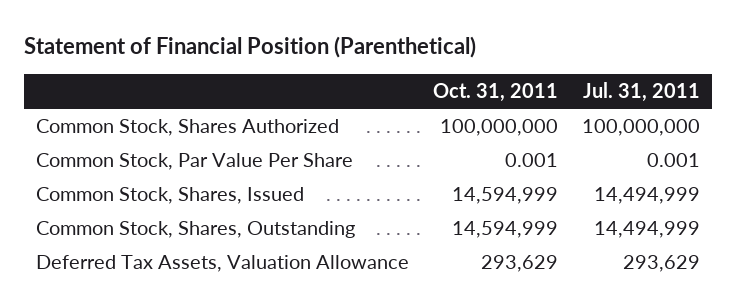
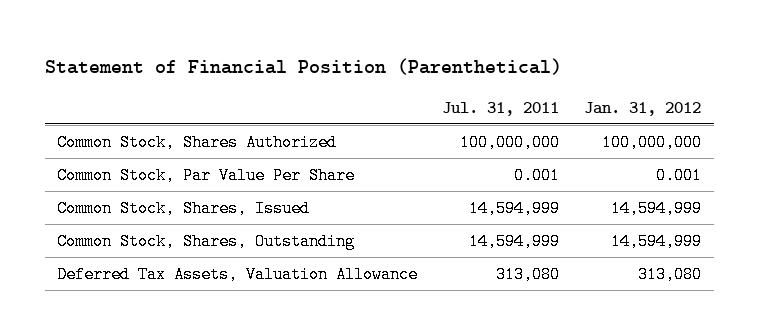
- | Oct. 31, 2011 | Jul. 31, 2011
+ | Jul. 31, 2011 | Jan. 31, 2012
- Common Stock, Shares, Issued | 14,594,999 | 14,494,999
- Common Stock, Shares, Outstanding | 14,594,999 | 14,494,999
- Deferred Tax Assets, Valuation Allowance | 293,629 | 293,629
+ Common Stock, Shares, Issued | 14,594,999 | 14,594,999
+ Common Stock, Shares, Outstanding | 14,594,999 | 14,594,999
+ Deferred Tax Assets, Valuation Allowance | 313,080 | 313,080

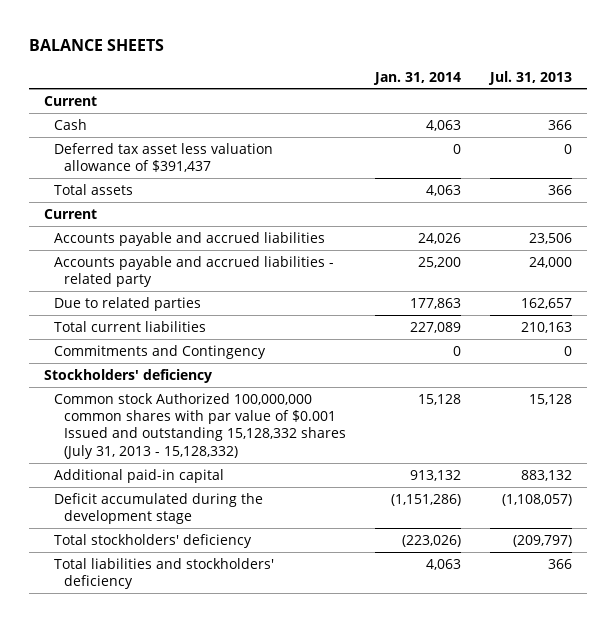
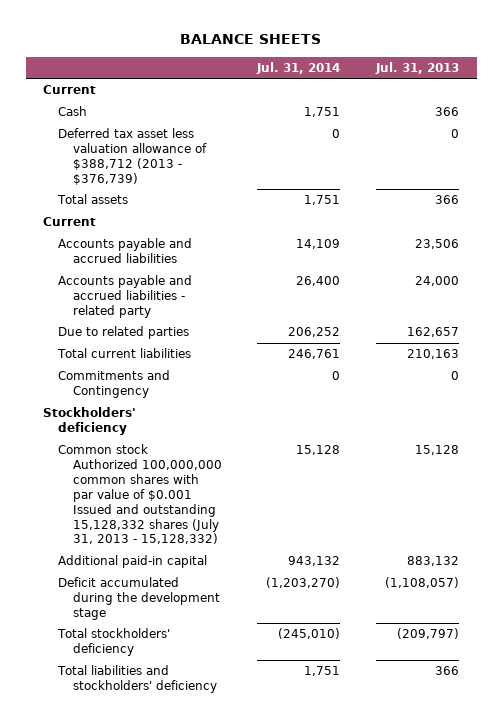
- | Jan. 31, 2014 | Jul. 31, 2013
+ | Jul. 31, 2014 | Jul. 31, 2013
- Deferred tax asset less valuation allowance of $391,437 | 0 | 0
+ Deferred tax asset less valuation allowance of $388,712 (2013 - $376,739) | 0 | 0

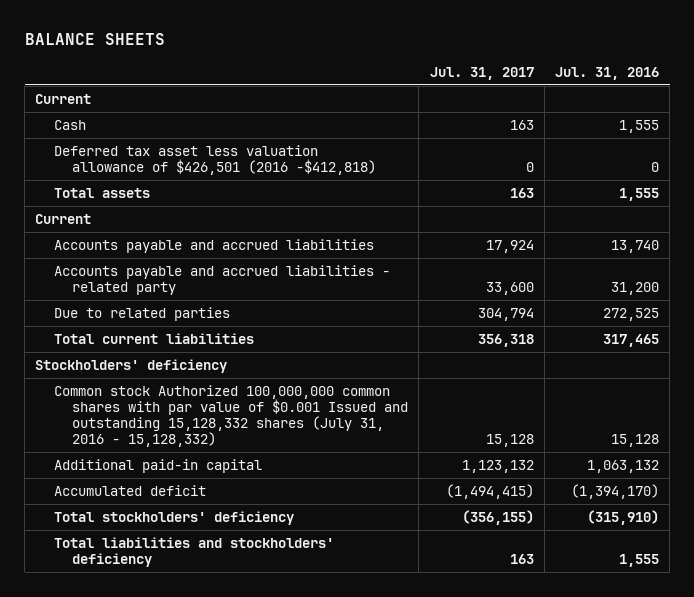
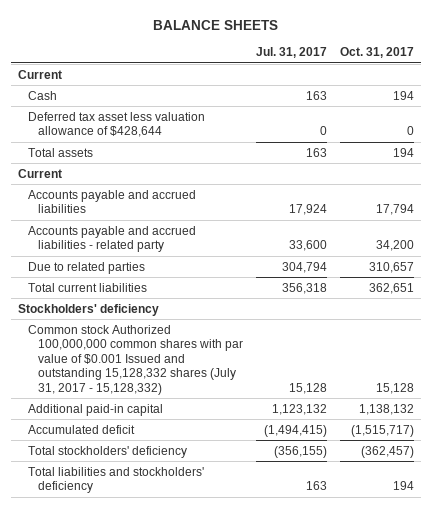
- | Jul. 31, 2017 | Jul. 31, 2016
+ | Jul. 31, 2017 | Oct. 31, 2017
- Deferred tax asset less valuation allowance of $426,501 (2016 -$412,818) | 0 | 0
+ Deferred tax asset less valuation allowance of $428,644 | 0 | 0
- Common stock Authorized 100,000,000 common shares with par value of $0.001 Issued and outstanding 15,128,332 shares (July 31, 2016 - 15,128,332) | 15,128 | 15,128
+ Common stock Authorized 100,000,000 common shares with par value of $0.001 Issued and outstanding 15,128,332 shares (July 31, 2017 - 15,128,332) | 15,128 | 15,128

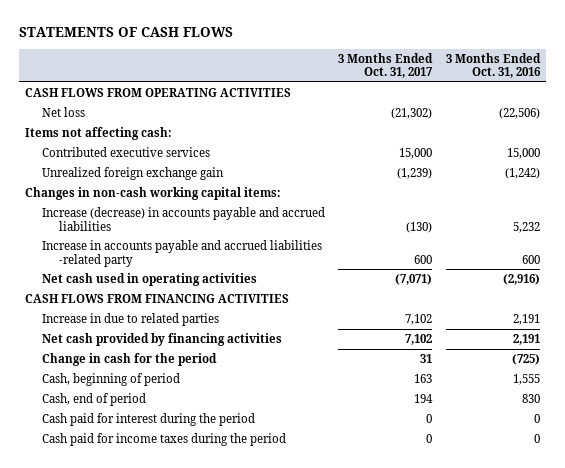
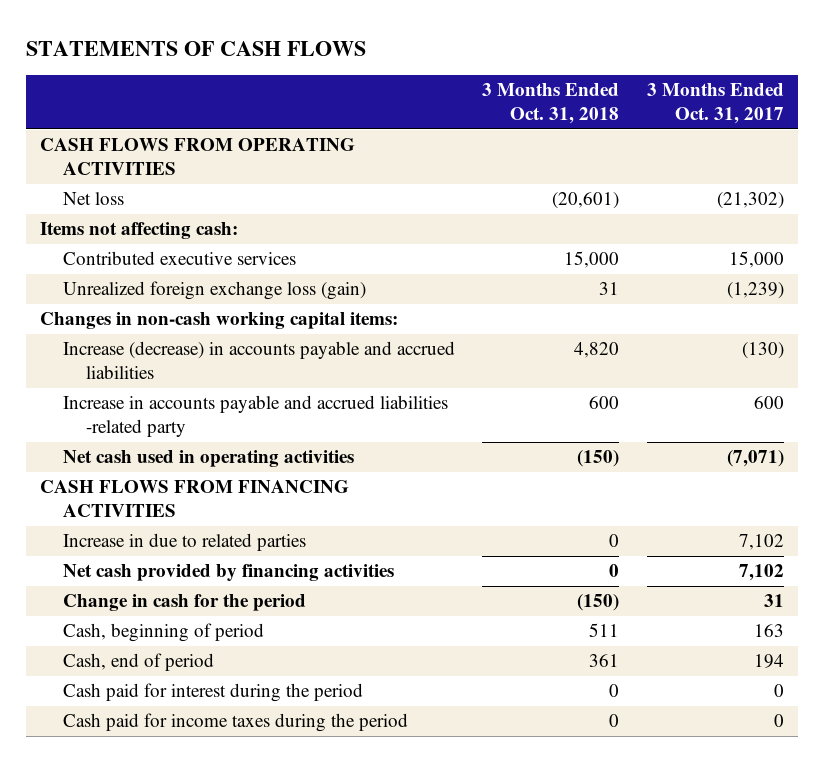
- | 3 Months Ended Oct. 31, 2017 | 3 Months Ended Oct. 31, 2016
+ | 3 Months Ended Oct. 31, 2018 | 3 Months Ended Oct. 31, 2017
- Unrealized foreign exchange gain | (1,239) | (1,242)
+ Unrealized foreign exchange loss (gain) | 31 | (1,239)

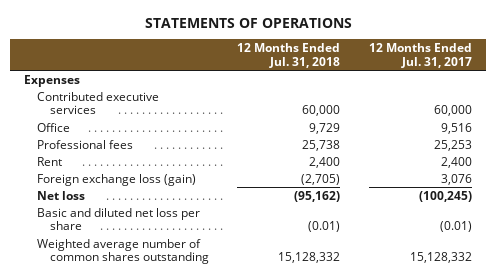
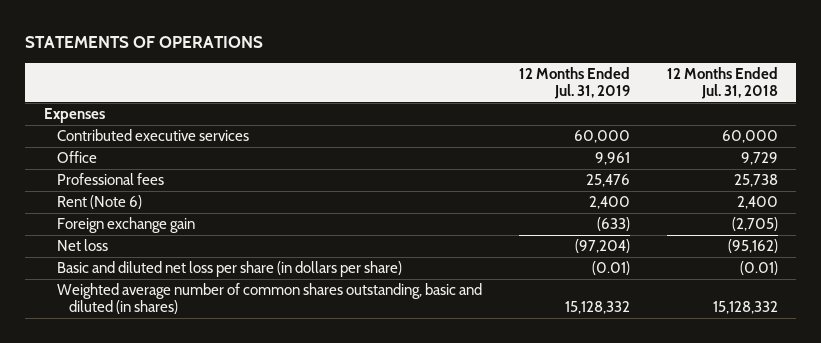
- | 12 Months Ended Jul. 31, 2018 | 12 Months Ended Jul. 31, 2017
+ | 12 Months Ended Jul. 31, 2019 | 12 Months Ended Jul. 31, 2018
- Rent | 2,400 | 2,400
- Foreign exchange loss (gain) | (2,705) | 3,076
+ Rent (Note 6) | 2,400 | 2,400
+ Foreign exchange gain | (633) | (2,705)
- Basic and diluted net loss per share | (0.01) | (0.01)
- Weighted average number of common shares outstanding | 15,128,332 | 15,128,332
+ Basic and diluted net loss per share (in dollars per share) | (0.01) | (0.01)
+ Weighted average number of common shares outstanding, basic and diluted (in shares) | 15,128,332 | 15,128,332

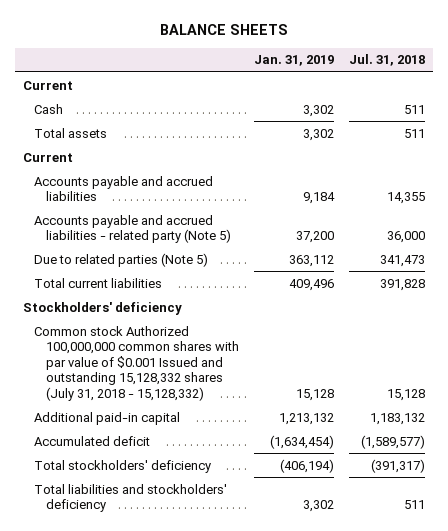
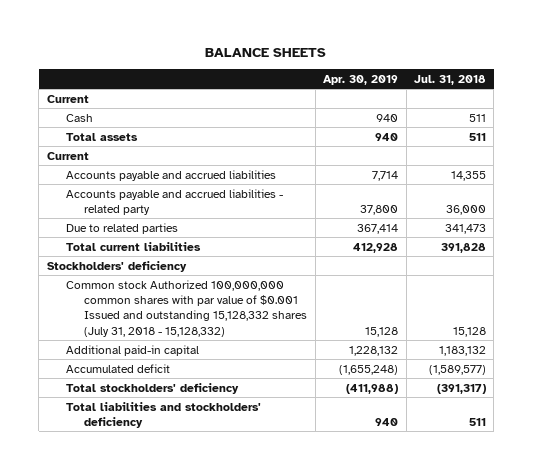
- | Jan. 31, 2019 | Jul. 31, 2018
+ | Apr. 30, 2019 | Jul. 31, 2018
- Accounts payable and accrued liabilities - related party (Note 5) | 37,200 | 36,000
- Due to related parties (Note 5) | 363,112 | 341,473
+ Accounts payable and accrued liabilities - related party | 37,800 | 36,000
+ Due to related parties | 367,414 | 341,473

